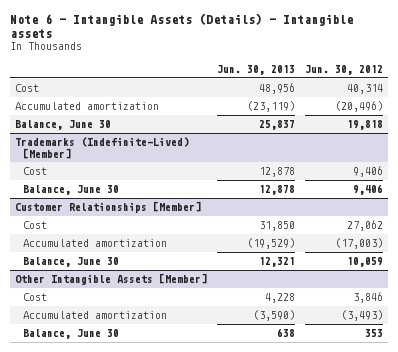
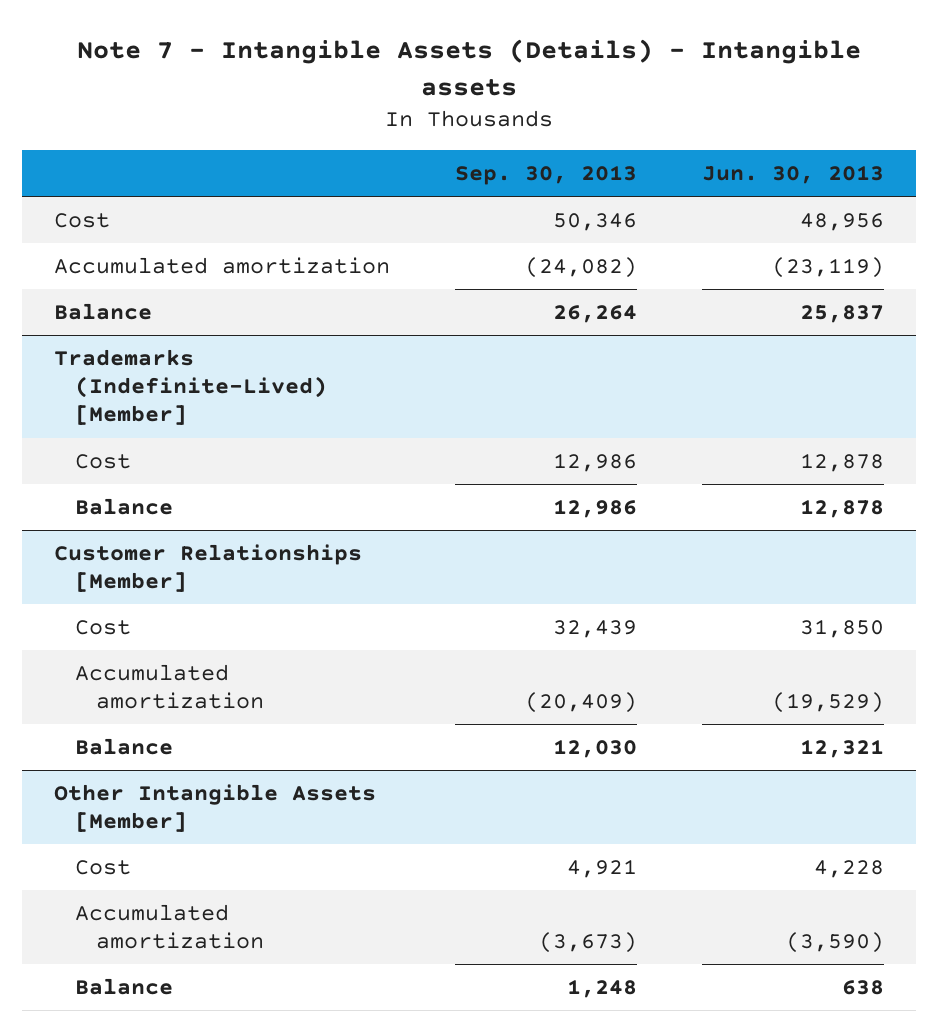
- Note 6 - Intangible Assets (Details) - Intangible assets
+ Note 7 - Intangible Assets (Details) - Intangible assets
- | Jun. 30, 2013 | Jun. 30, 2012
+ | Sep. 30, 2013 | Jun. 30, 2013
- Balance, June 30 | 25,837 | 19,818
+ Balance | 26,264 | 25,837
@ Trademarks (Indefinite-Lived) [Member]
- Balance, June 30 | 12,878 | 9,406
+ Balance | 12,986 | 12,878
@ Customer Relationships [Member]
- Balance, June 30 | 12,321 | 10,059
+ Balance | 12,030 | 12,321
@ Other Intangible Assets [Member]
- Balance, June 30 | 638 | 353
+ Balance | 1,248 | 638

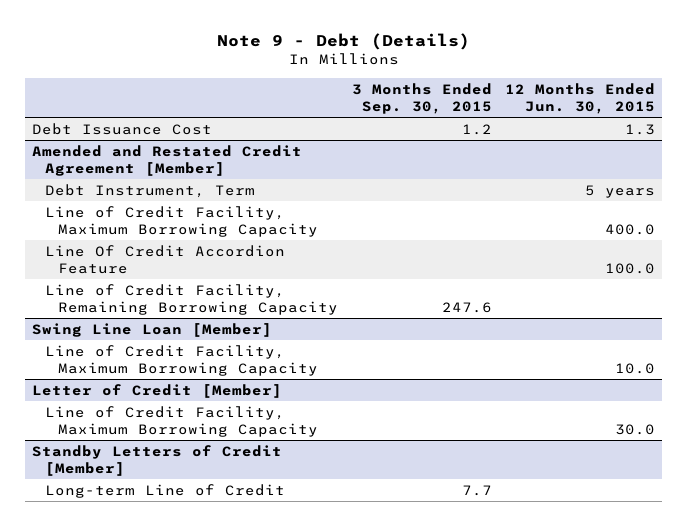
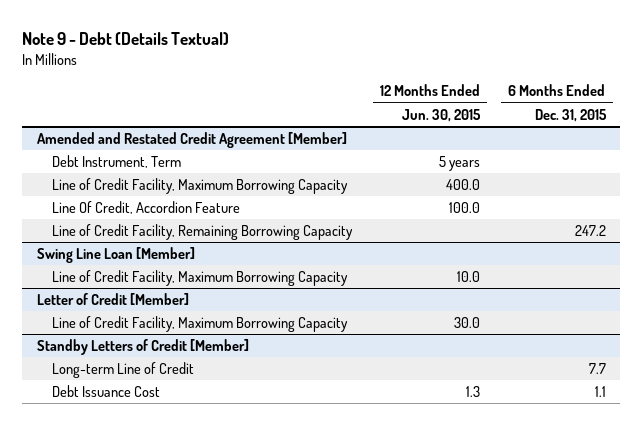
- Note 9 - Debt (Details)
+ Note 9 - Debt (Details Textual)
- | 3 Months Ended Sep. 30, 2015 | 12 Months Ended Jun. 30, 2015
+ | 12 Months Ended Jun. 30, 2015 | 6 Months Ended Dec. 31, 2015
- Debt Issuance Cost | 1.2 | 1.3
@ Amended and Restated Credit Agreement [Member]
- Line Of Credit Accordion Feature | | 100.0
+ Line Of Credit, Accordion Feature | 100.0 |
@ Standby Letters of Credit [Member]
+ Debt Issuance Cost | 1.3 | 1.1

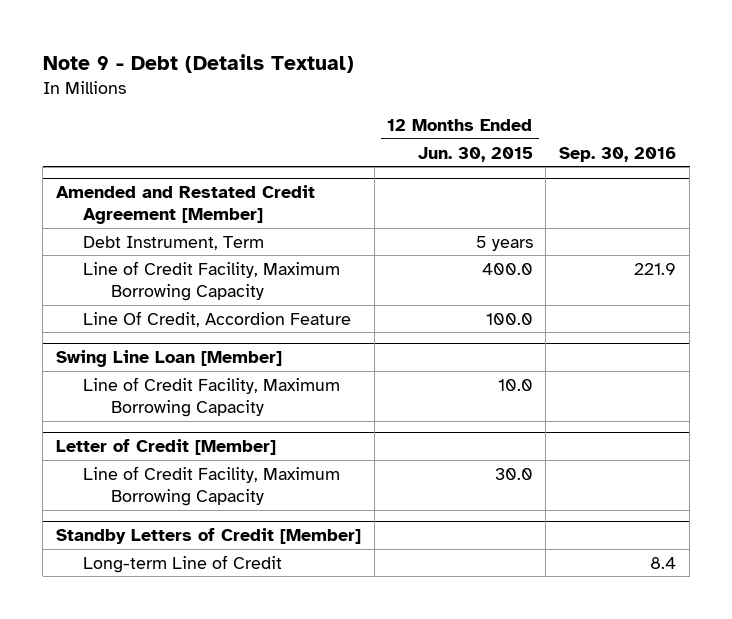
- | 12 Months Ended Jun. 30, 2015 | 6 Months Ended Dec. 31, 2015
+ | 12 Months Ended Jun. 30, 2015 | Sep. 30, 2016
@ Amended and Restated Credit Agreement [Member]
- Line of Credit Facility, Remaining Borrowing Capacity | | 247.2
@ Standby Letters of Credit [Member]
- Debt Issuance Cost | 1.3 | 1.1

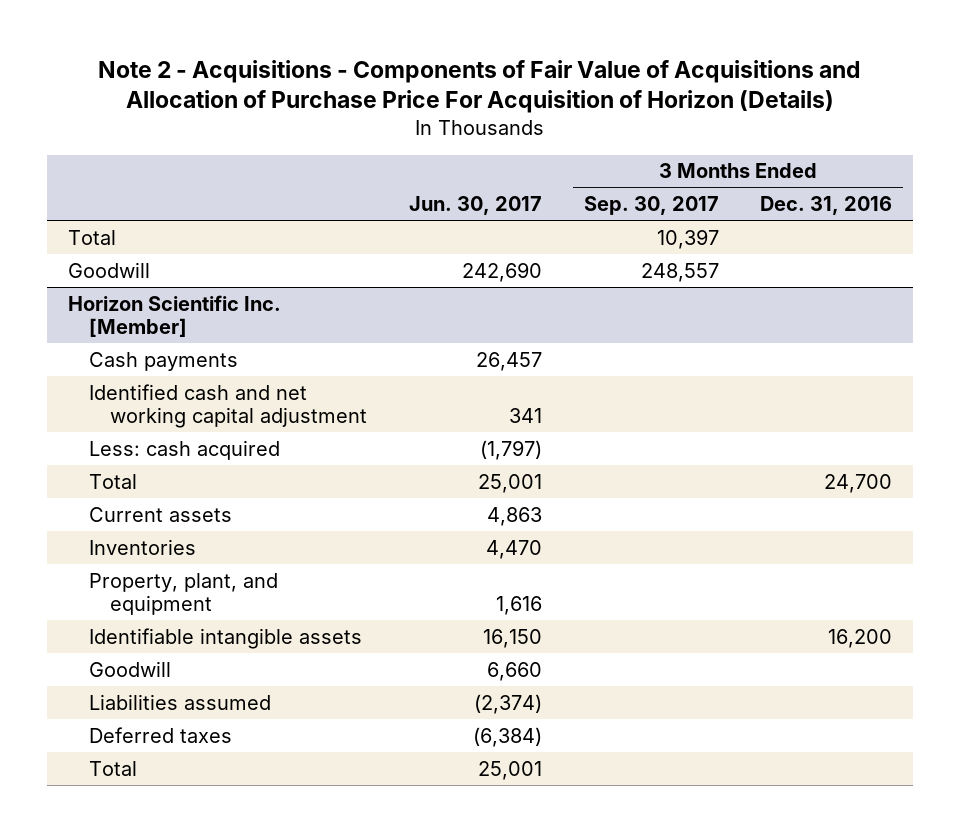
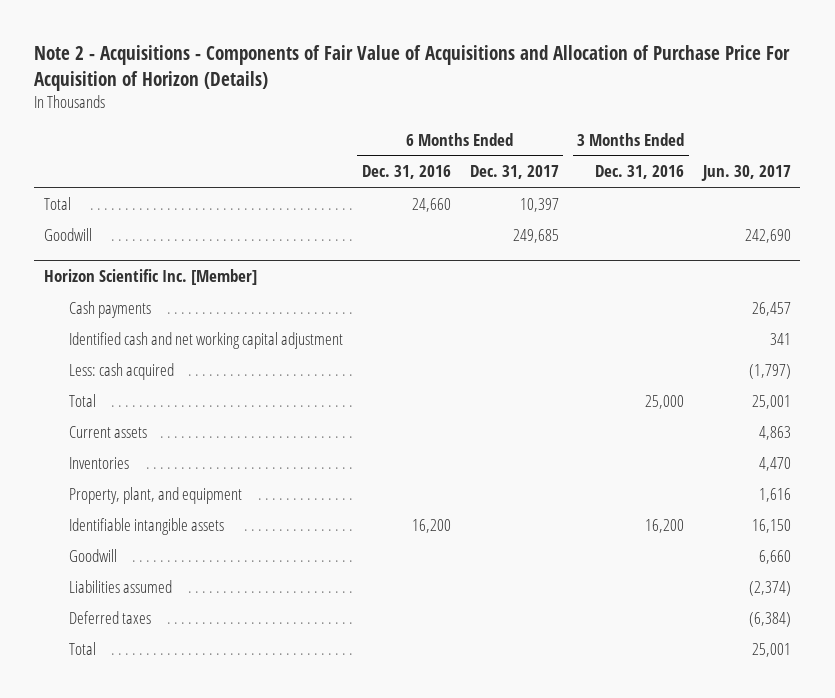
- | Jun. 30, 2017 | 3 Months Ended Sep. 30, 2017 | 3 Months Ended Dec. 31, 2016
+ | 6 Months Ended Dec. 31, 2016 | 6 Months Ended Dec. 31, 2017 | 3 Months Ended Dec. 31, 2016 | Jun. 30, 2017
@ Horizon Scientific Inc. [Member]
- Total | 25,001 | | 24,700
+ Total | | | 25,000 | 25,001

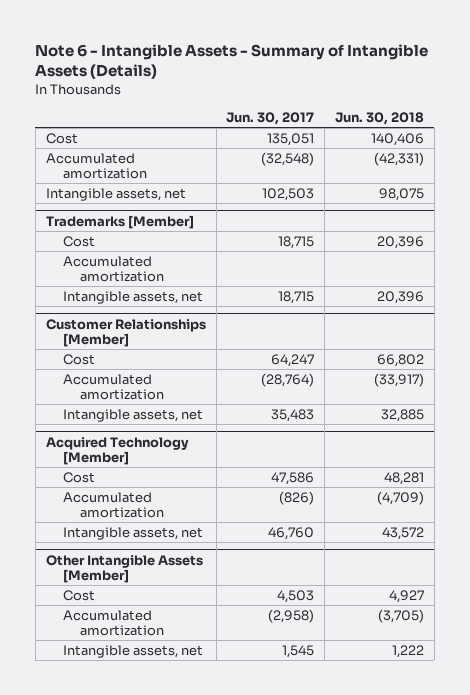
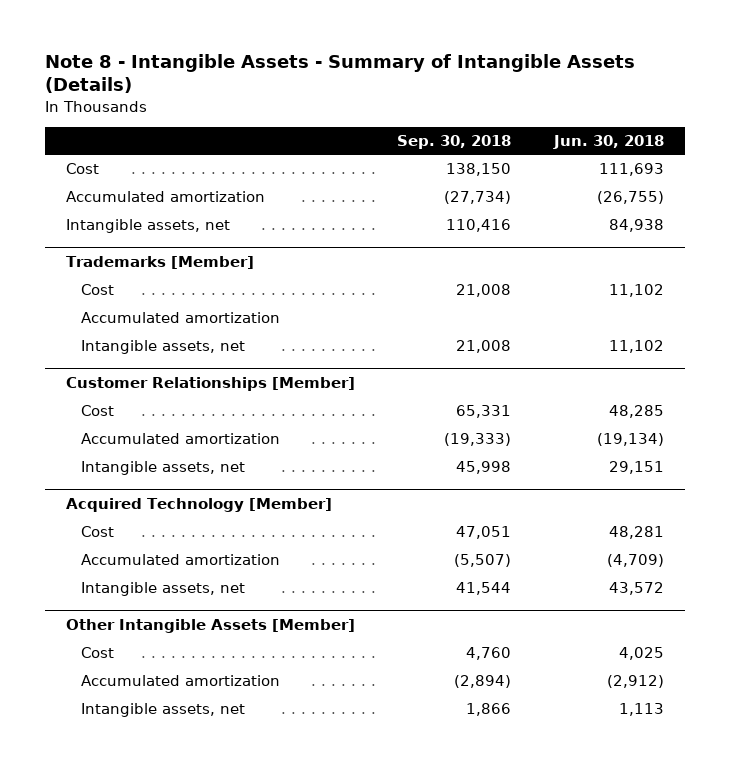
- Note 6 - Intangible Assets - Summary of Intangible Assets (Details)
+ Note 8 - Intangible Assets - Summary of Intangible Assets (Details)
- | Jun. 30, 2017 | Jun. 30, 2018
+ | Sep. 30, 2018 | Jun. 30, 2018
- Cost | 135,051 | 140,406
- Accumulated amortization | (32,548) | (42,331)
- Intangible assets, net | 102,503 | 98,075
+ Cost | 138,150 | 111,693
+ Accumulated amortization | (27,734) | (26,755)
+ Intangible assets, net | 110,416 | 84,938
@ Trademarks [Member]
- Cost | 18,715 | 20,396
+ Cost | 21,008 | 11,102
- Intangible assets, net | 18,715 | 20,396
+ Intangible assets, net | 21,008 | 11,102
@ Customer Relationships [Member]
- Cost | 64,247 | 66,802
- Accumulated amortization | (28,764) | (33,917)
- Intangible assets, net | 35,483 | 32,885
+ Cost | 65,331 | 48,285
+ Accumulated amortization | (19,333) | (19,134)
+ Intangible assets, net | 45,998 | 29,151
@ Other Intangible Assets [Member]
- Cost | 4,503 | 4,927
- Accumulated amortization | (2,958) | (3,705)
- Intangible assets, net | 1,545 | 1,222
+ Cost | 4,760 | 4,025
+ Accumulated amortization | (2,894) | (2,912)
+ Intangible assets, net | 1,866 | 1,113

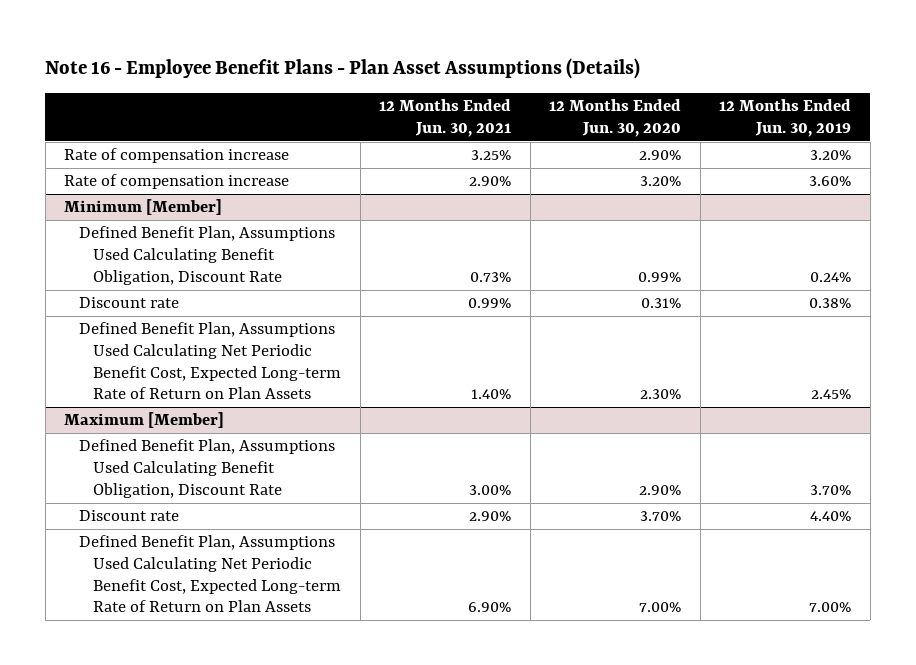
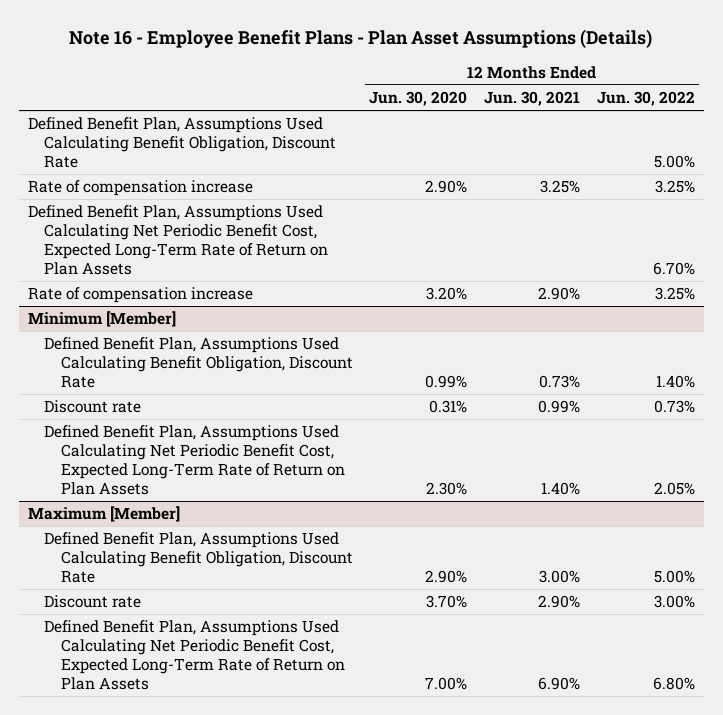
- | 12 Months Ended Jun. 30, 2021 | 12 Months Ended Jun. 30, 2020 | 12 Months Ended Jun. 30, 2019
+ | 12 Months Ended Jun. 30, 2020 | 12 Months Ended Jun. 30, 2021 | 12 Months Ended Jun. 30, 2022
+ Defined Benefit Plan, Assumptions Used Calculating Benefit Obligation, Discount Rate | | | 5.00%
+ Defined Benefit Plan, Assumptions Used Calculating Net Periodic Benefit Cost, Expected Long-Term Rate of Return on Plan Assets | | | 6.70%
@ Minimum [Member]
- Defined Benefit Plan, Assumptions Used Calculating Net Periodic Benefit Cost, Expected Long-term Rate of Return on Plan Assets | 1.40% | 2.30% | 2.45%
+ Defined Benefit Plan, Assumptions Used Calculating Net Periodic Benefit Cost, Expected Long-Term Rate of Return on Plan Assets | 2.30% | 1.40% | 2.05%
@ Maximum [Member]
- Defined Benefit Plan, Assumptions Used Calculating Net Periodic Benefit Cost, Expected Long-term Rate of Return on Plan Assets | 6.90% | 7.00% | 7.00%
+ Defined Benefit Plan, Assumptions Used Calculating Net Periodic Benefit Cost, Expected Long-Term Rate of Return on Plan Assets | 7.00% | 6.90% | 6.80%

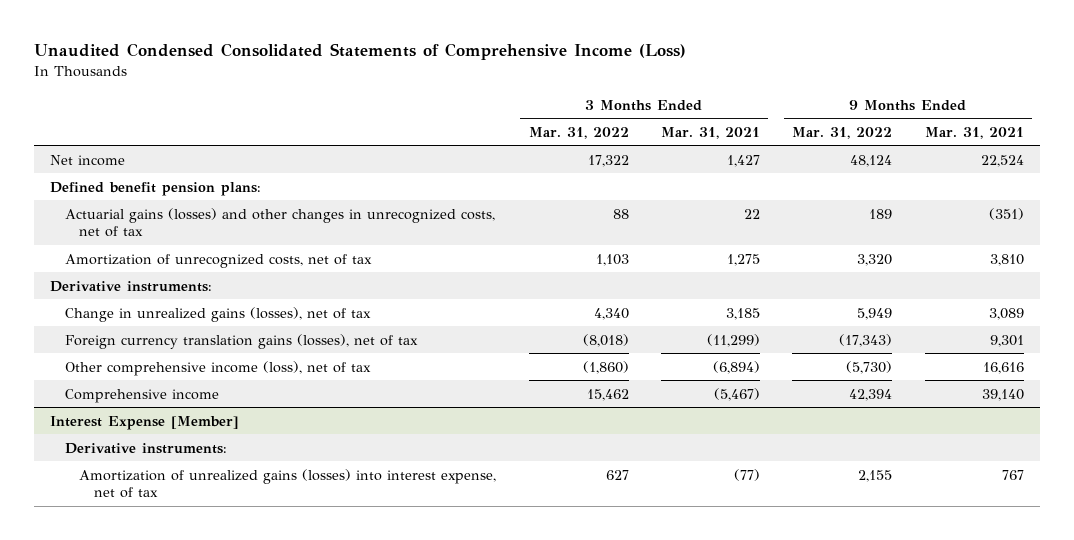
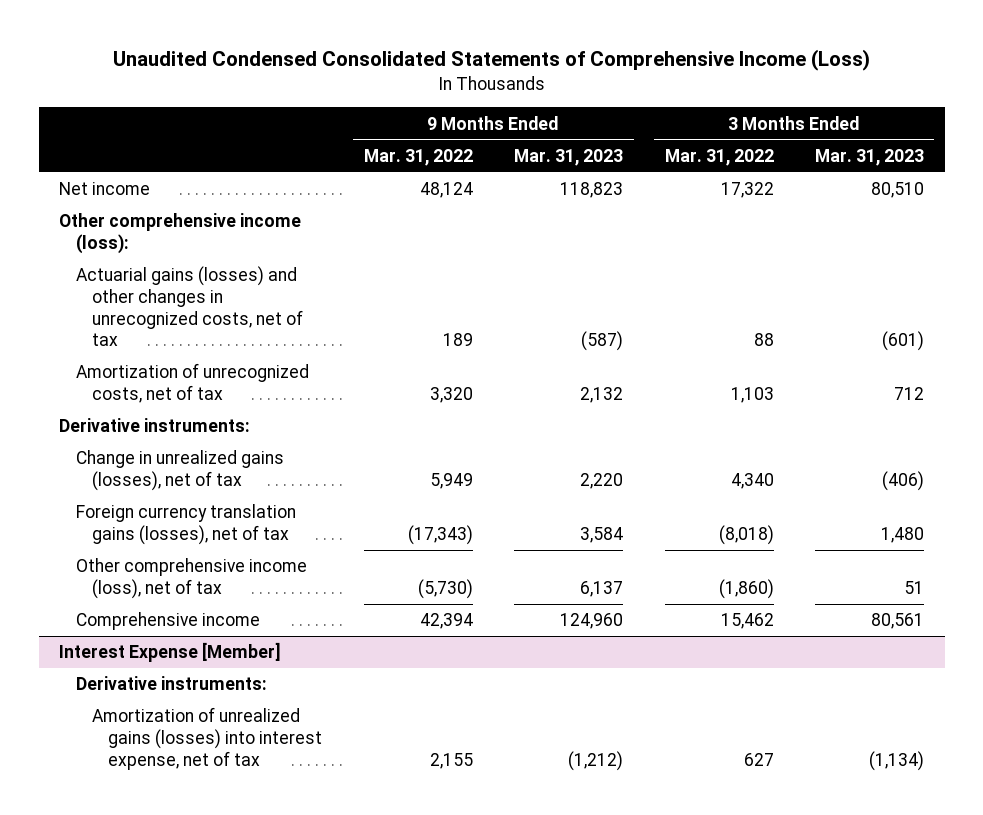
- | 3 Months Ended Mar. 31, 2022 | 3 Months Ended Mar. 31, 2021 | 9 Months Ended Mar. 31, 2022 | 9 Months Ended Mar. 31, 2021
+ | 9 Months Ended Mar. 31, 2022 | 9 Months Ended Mar. 31, 2023 | 3 Months Ended Mar. 31, 2022 | 3 Months Ended Mar. 31, 2023
- Defined benefit pension plans:
+ Other comprehensive income (loss):

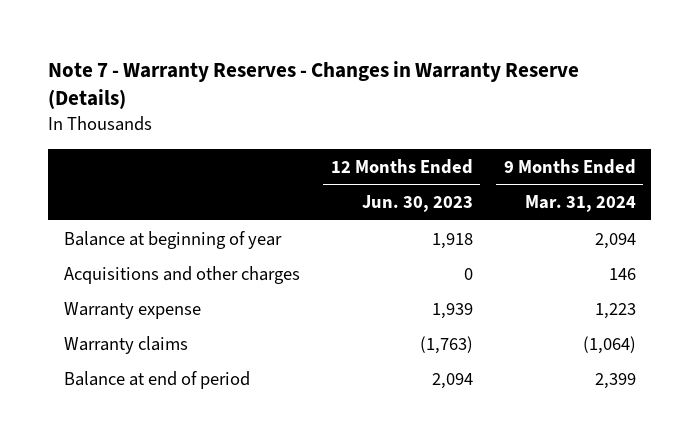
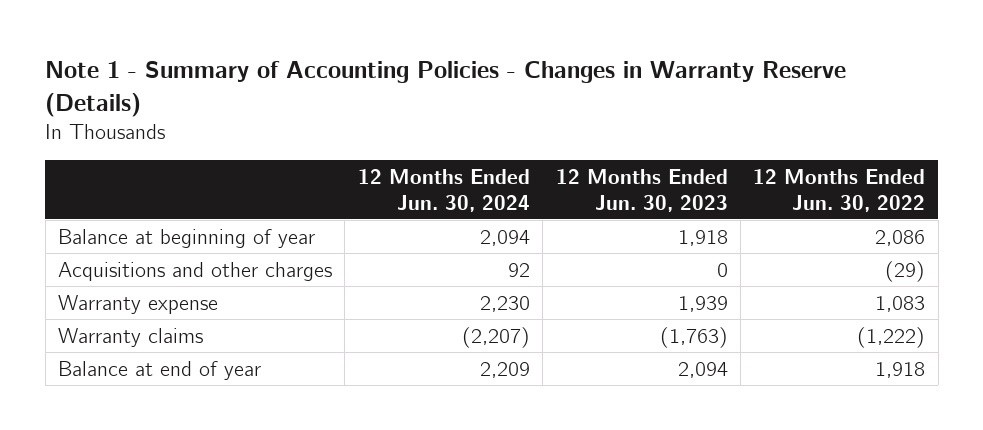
- Note 7 - Warranty Reserves - Changes in Warranty Reserve (Details)
+ Note 1 - Summary of Accounting Policies - Changes in Warranty Reserve (Details)
- | 12 Months Ended Jun. 30, 2023 | 9 Months Ended Mar. 31, 2024
+ | 12 Months Ended Jun. 30, 2024 | 12 Months Ended Jun. 30, 2023 | 12 Months Ended Jun. 30, 2022
- Balance at end of period | 2,094 | 2,399
+ Balance at end of year | 2,209 | 2,094 | 1,918

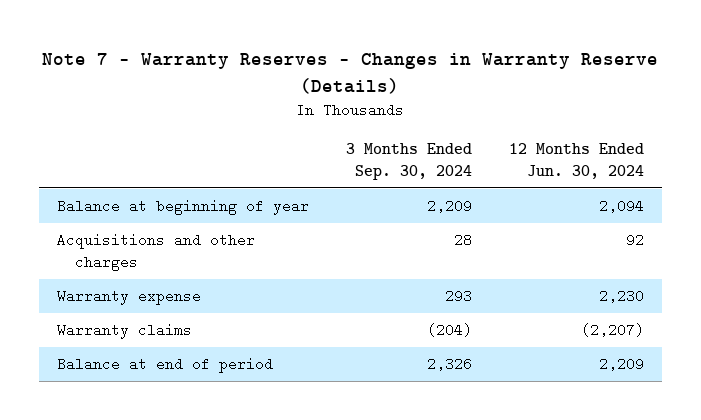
- Note 1 - Summary of Accounting Policies - Changes in Warranty Reserve (Details)
+ Note 7 - Warranty Reserves - Changes in Warranty Reserve (Details)
- | 12 Months Ended Jun. 30, 2024 | 12 Months Ended Jun. 30, 2023 | 12 Months Ended Jun. 30, 2022
+ | 3 Months Ended Sep. 30, 2024 | 12 Months Ended Jun. 30, 2024
- Balance at end of year | 2,209 | 2,094 | 1,918
+ Balance at end of period | 2,326 | 2,209

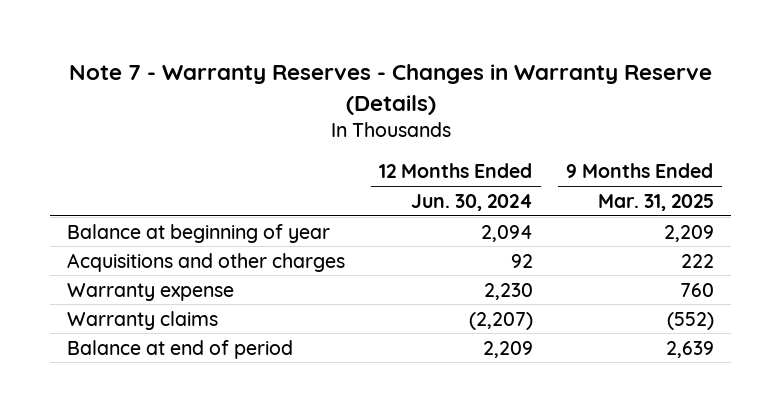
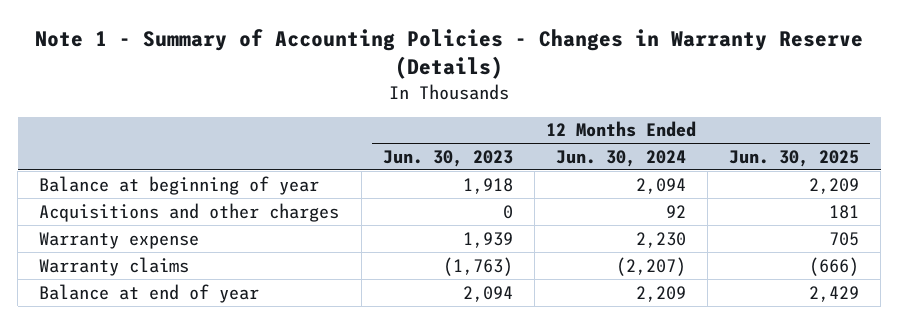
- Note 7 - Warranty Reserves - Changes in Warranty Reserve (Details)
+ Note 1 - Summary of Accounting Policies - Changes in Warranty Reserve (Details)
- | 12 Months Ended Jun. 30, 2024 | 9 Months Ended Mar. 31, 2025
+ | 12 Months Ended Jun. 30, 2023 | 12 Months Ended Jun. 30, 2024 | 12 Months Ended Jun. 30, 2025
- Balance at end of period | 2,209 | 2,639
+ Balance at end of year | 2,094 | 2,209 | 2,429

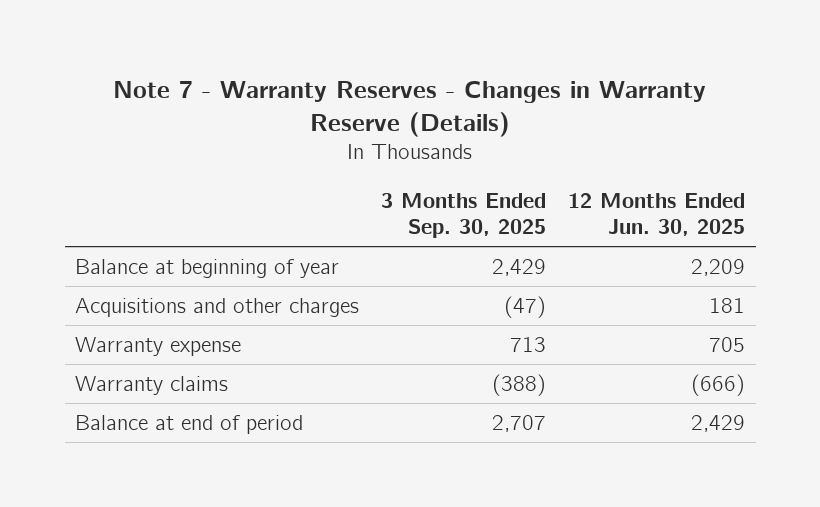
- Note 1 - Summary of Accounting Policies - Changes in Warranty Reserve (Details)
+ Note 7 - Warranty Reserves - Changes in Warranty Reserve (Details)
- | 12 Months Ended Jun. 30, 2023 | 12 Months Ended Jun. 30, 2024 | 12 Months Ended Jun. 30, 2025
+ | 3 Months Ended Sep. 30, 2025 | 12 Months Ended Jun. 30, 2025
- Balance at end of year | 2,094 | 2,209 | 2,429
+ Balance at end of period | 2,707 | 2,429

